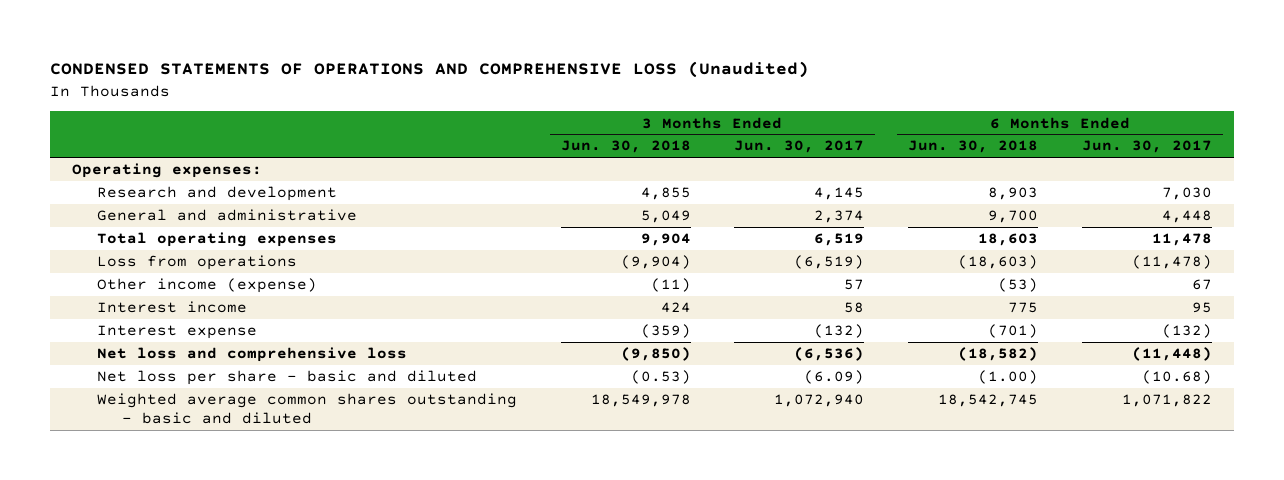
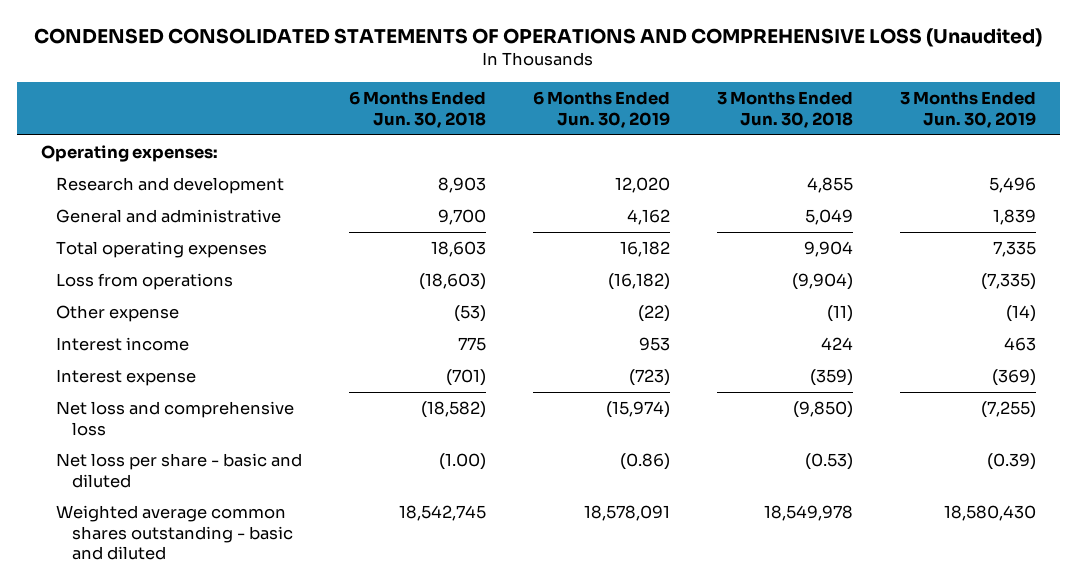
- CONDENSED STATEMENTS OF OPERATIONS AND COMPREHENSIVE LOSS (Unaudited)
+ CONDENSED CONSOLIDATED STATEMENTS OF OPERATIONS AND COMPREHENSIVE LOSS (Unaudited)
- | 3 Months Ended Jun. 30, 2018 | 3 Months Ended Jun. 30, 2017 | 6 Months Ended Jun. 30, 2018 | 6 Months Ended Jun. 30, 2017
+ | 6 Months Ended Jun. 30, 2018 | 6 Months Ended Jun. 30, 2019 | 3 Months Ended Jun. 30, 2018 | 3 Months Ended Jun. 30, 2019
- Other income (expense) | (11) | 57 | (53) | 67
+ Other expense | (53) | (22) | (11) | (14)

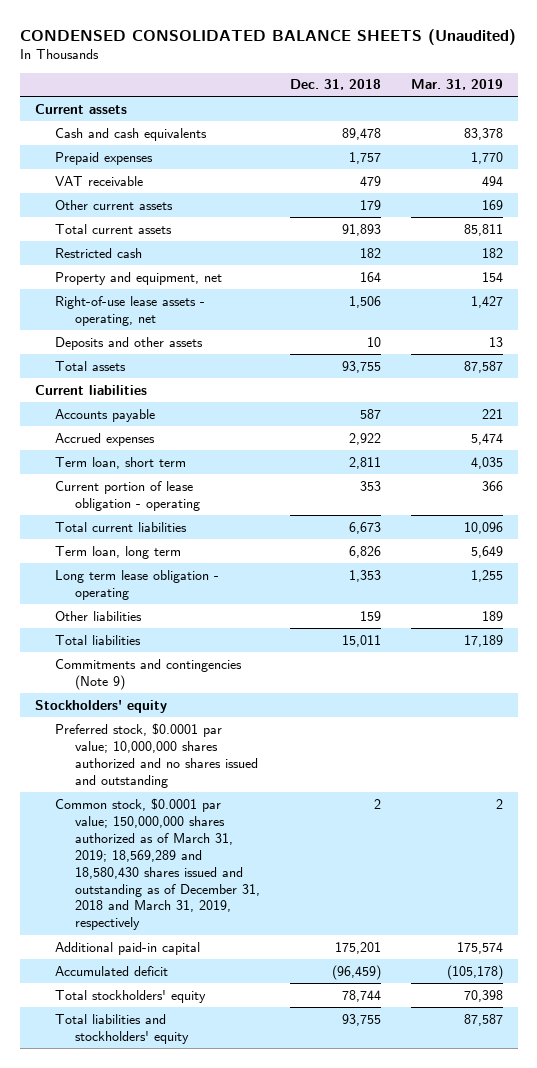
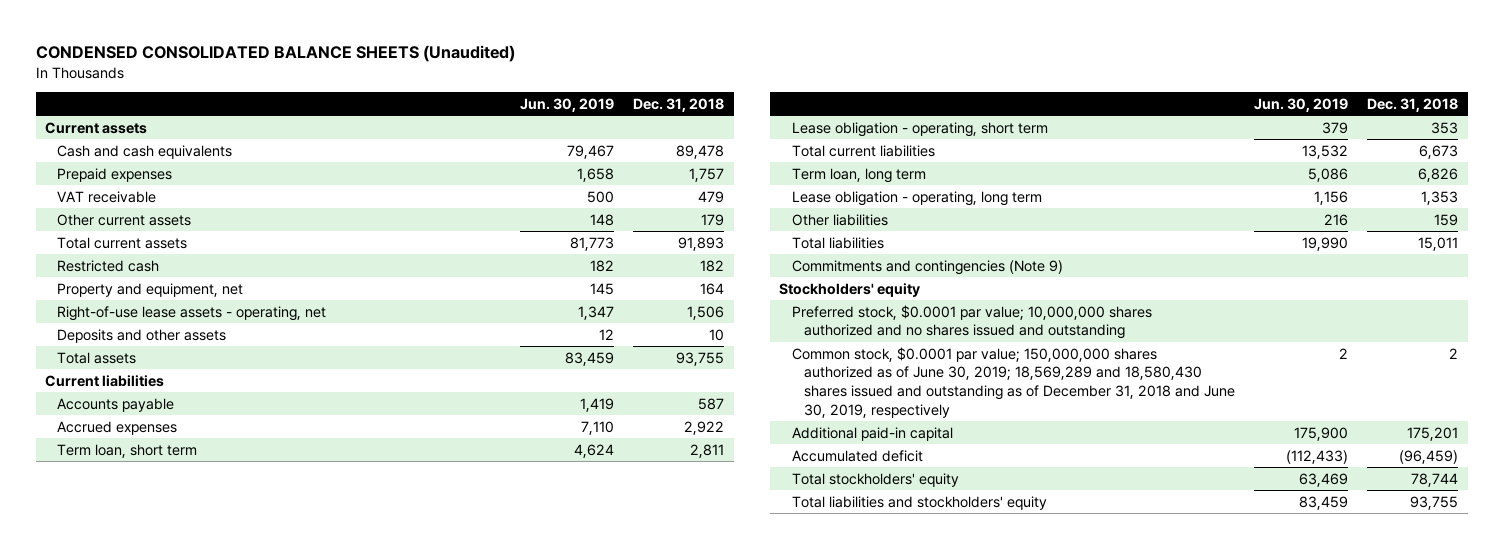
- | Dec. 31, 2018 | Mar. 31, 2019
+ | Jun. 30, 2019 | Dec. 31, 2018
- Current portion of lease obligation - operating | 353 | 366
+ Lease obligation - operating, short term | 379 | 353
- Long term lease obligation - operating | 1,353 | 1,255
+ Lease obligation - operating, long term | 1,156 | 1,353
- Common stock, $0.0001 par value; 150,000,000 shares authorized as of March 31, 2019; 18,569,289 and 18,580,430 shares issued and outstanding as of December 31, 2018 and March 31, 2019, respectively | 2 | 2
+ Common stock, $0.0001 par value; 150,000,000 shares authorized as of June 30, 2019; 18,569,289 and 18,580,430 shares issued and outstanding as of December 31, 2018 and June 30, 2019, respectively | 2 | 2

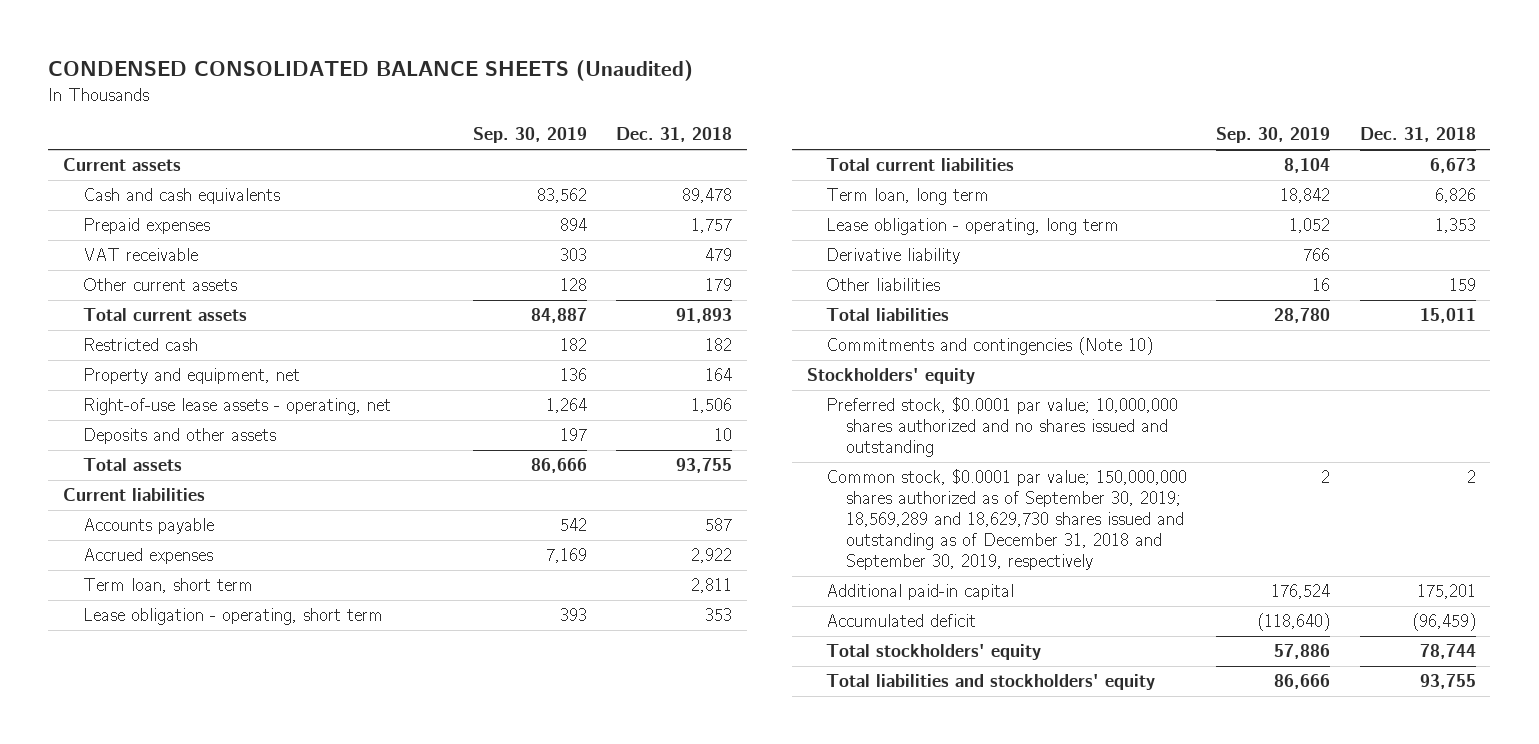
- | Jun. 30, 2019 | Dec. 31, 2018
+ | Sep. 30, 2019 | Dec. 31, 2018
+ Derivative liability | 766 |
- Commitments and contingencies (Note 9)
+ Commitments and contingencies (Note 10)
- Common stock, $0.0001 par value; 150,000,000 shares authorized as of June 30, 2019; 18,569,289 and 18,580,430 shares issued and outstanding as of December 31, 2018 and June 30, 2019, respectively | 2 | 2
+ Common stock, $0.0001 par value; 150,000,000 shares authorized as of September 30, 2019; 18,569,289 and 18,629,730 shares issued and outstanding as of December 31, 2018 and September 30, 2019, respectively | 2 | 2

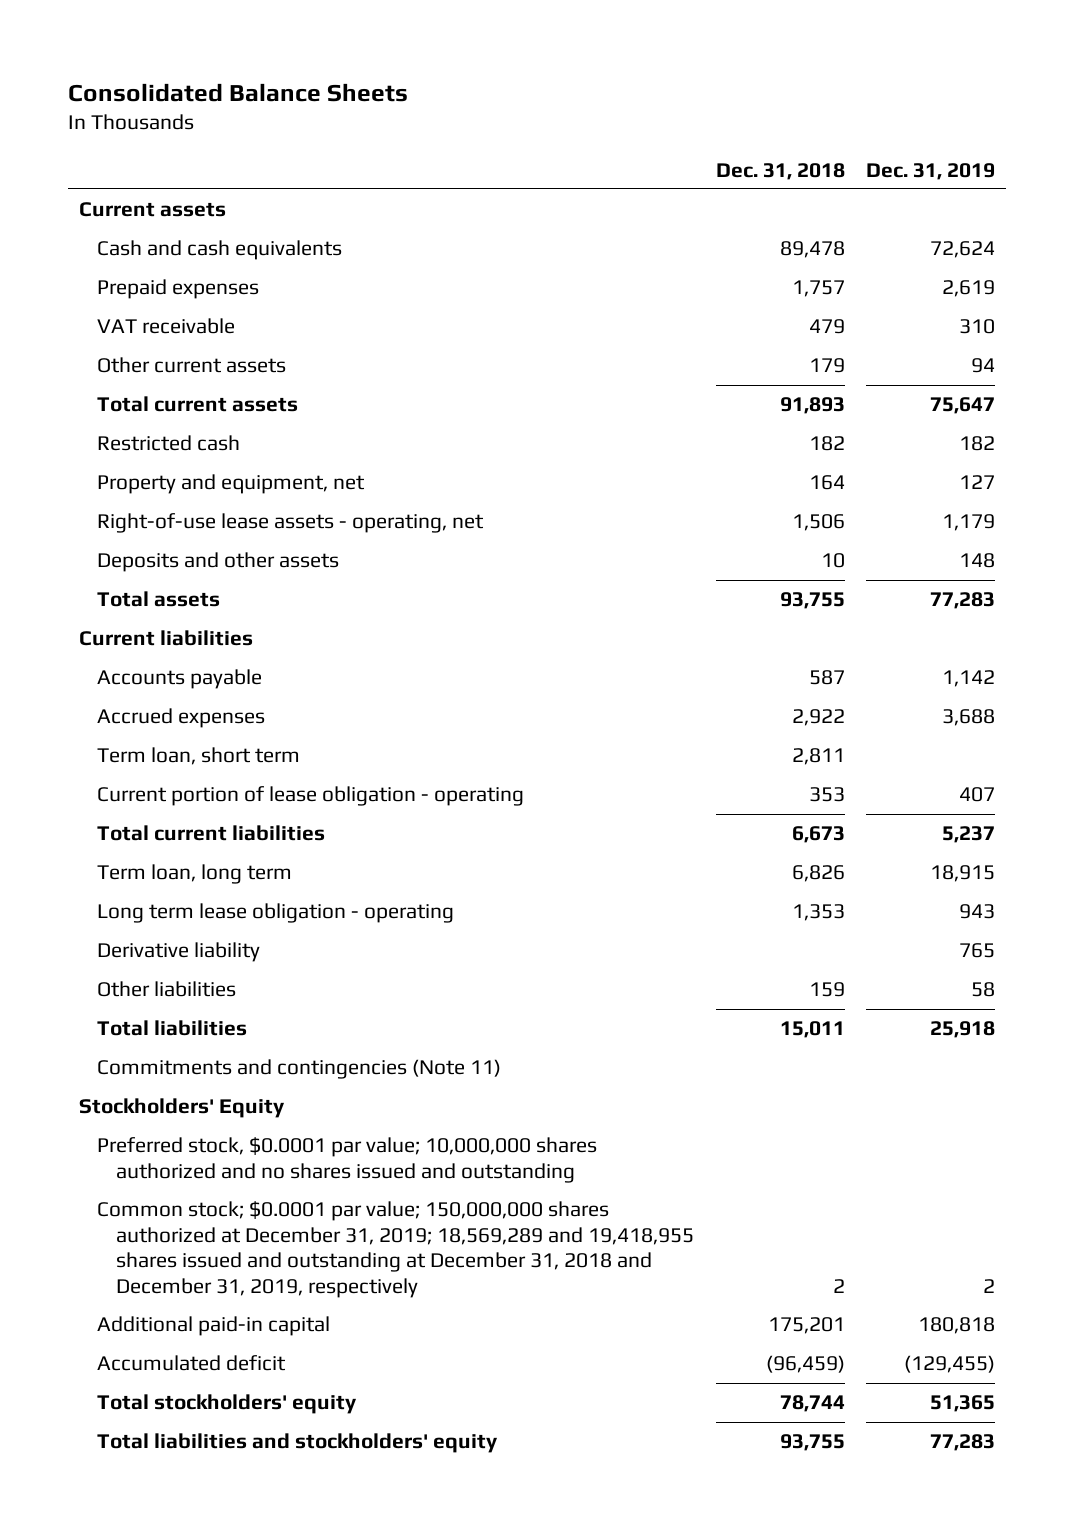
- CONDENSED CONSOLIDATED BALANCE SHEETS (Unaudited)
+ Consolidated Balance Sheets
- | Sep. 30, 2019 | Dec. 31, 2018
+ | Dec. 31, 2018 | Dec. 31, 2019
- Lease obligation - operating, short term | 393 | 353
+ Current portion of lease obligation - operating | 353 | 407
- Lease obligation - operating, long term | 1,052 | 1,353
+ Long term lease obligation - operating | 1,353 | 943
- Commitments and contingencies (Note 10)
- Stockholders' equity
+ Commitments and contingencies (Note 11)
+ Stockholders' Equity
- Common stock, $0.0001 par value; 150,000,000 shares authorized as of September 30, 2019; 18,569,289 and 18,629,730 shares issued and outstanding as of December 31, 2018 and September 30, 2019, respectively | 2 | 2
+ Common stock; $0.0001 par value; 150,000,000 shares authorized at December 31, 2019; 18,569,289 and 19,418,955 shares issued and outstanding at December 31, 2018 and December 31, 2019, respectively | 2 | 2

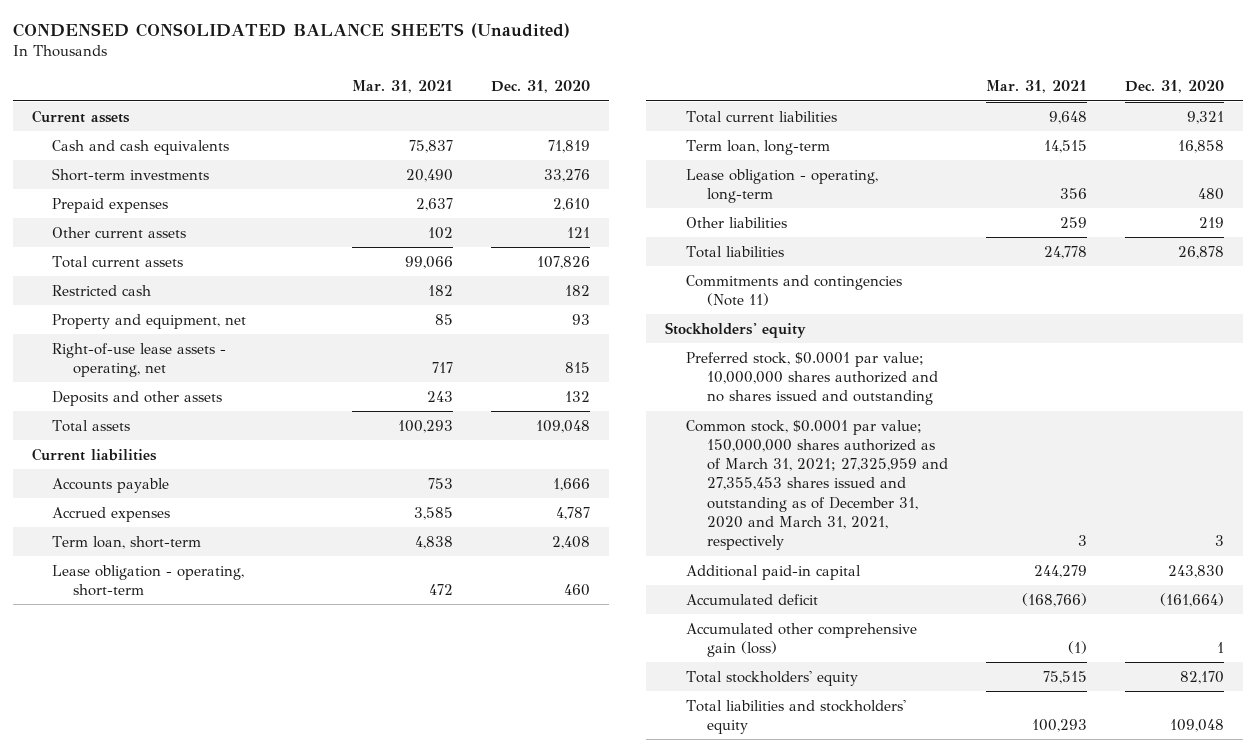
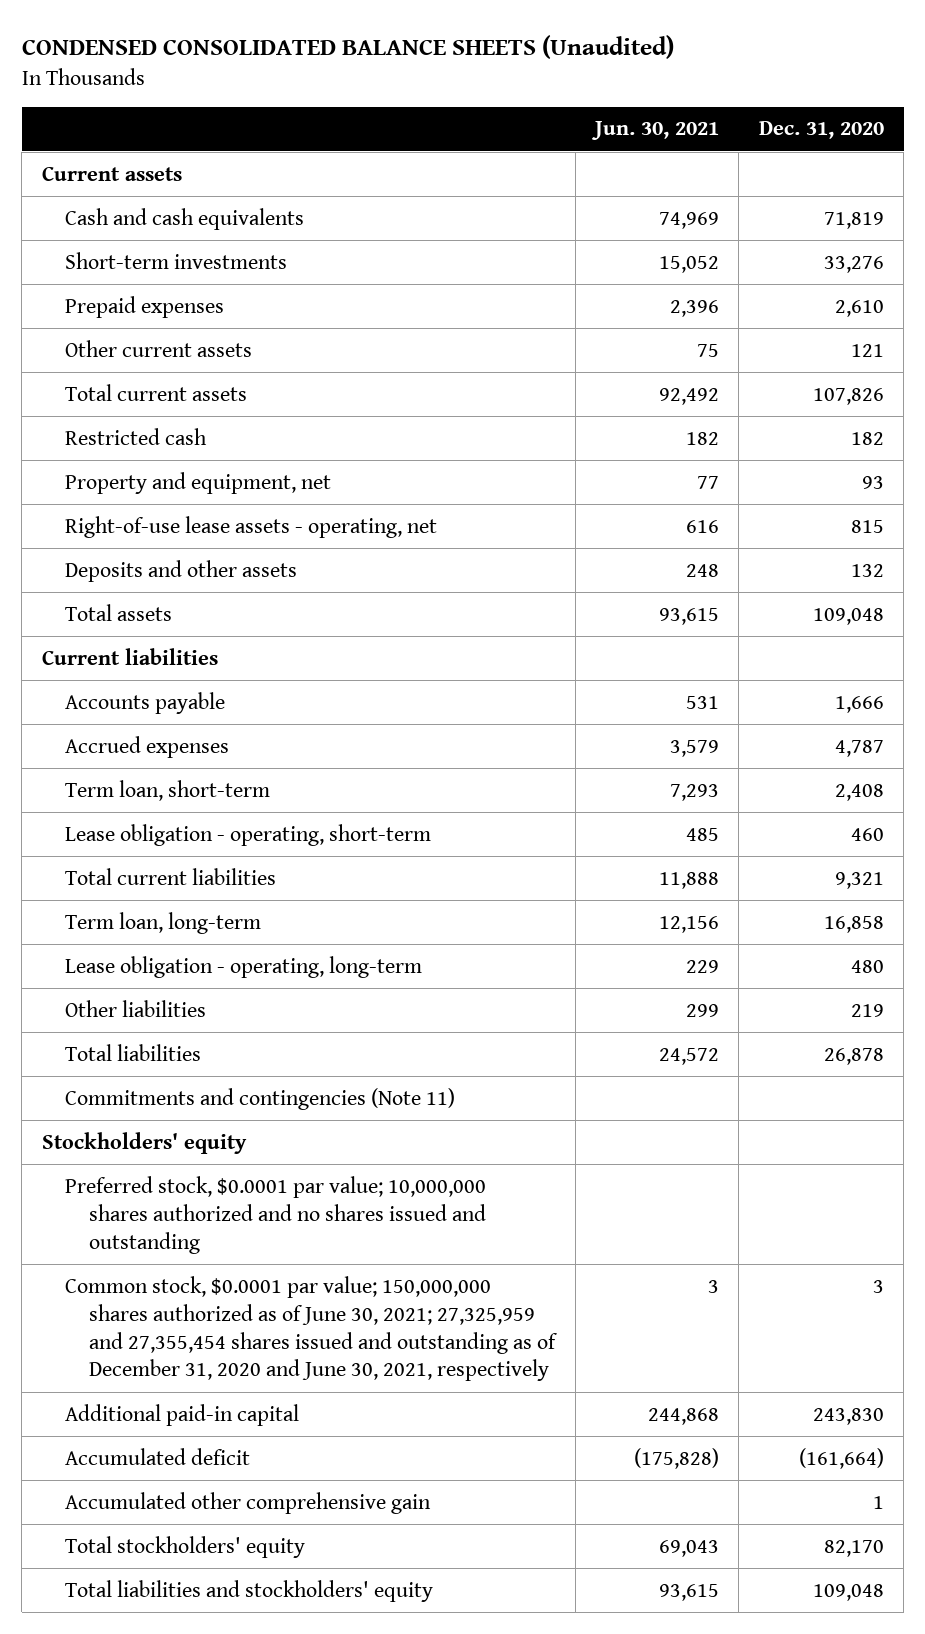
- | Mar. 31, 2021 | Dec. 31, 2020
+ | Jun. 30, 2021 | Dec. 31, 2020
- Common stock, $0.0001 par value; 150,000,000 shares authorized as of March 31, 2021; 27,325,959 and 27,355,453 shares issued and outstanding as of December 31, 2020 and March 31, 2021, respectively | 3 | 3
+ Common stock, $0.0001 par value; 150,000,000 shares authorized as of June 30, 2021; 27,325,959 and 27,355,454 shares issued and outstanding as of December 31, 2020 and June 30, 2021, respectively | 3 | 3
- Accumulated other comprehensive gain (loss) | (1) | 1
+ Accumulated other comprehensive gain | | 1

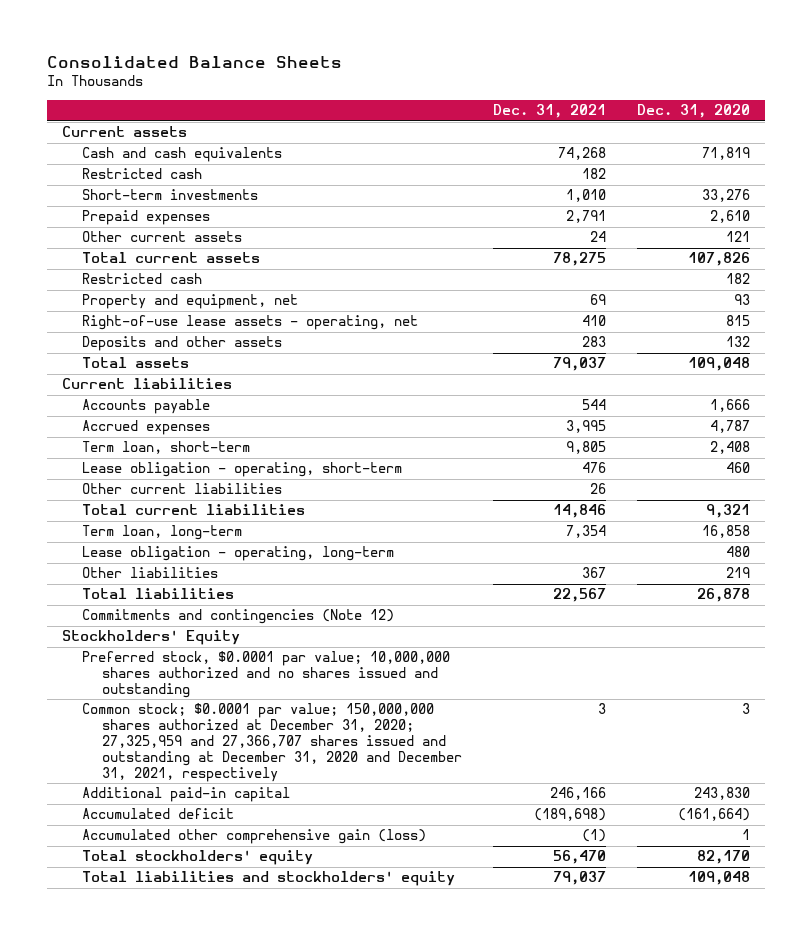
- CONDENSED CONSOLIDATED BALANCE SHEETS (Unaudited)
+ Consolidated Balance Sheets
- | Jun. 30, 2021 | Dec. 31, 2020
+ | Dec. 31, 2021 | Dec. 31, 2020
+ Restricted cash | 182 |
+ Other current liabilities | 26 |
- Commitments and contingencies (Note 11)
- Stockholders' equity
+ Commitments and contingencies (Note 12)
+ Stockholders' Equity
- Common stock, $0.0001 par value; 150,000,000 shares authorized as of June 30, 2021; 27,325,959 and 27,355,454 shares issued and outstanding as of December 31, 2020 and June 30, 2021, respectively | 3 | 3
+ Common stock; $0.0001 par value; 150,000,000 shares authorized at December 31, 2020; 27,325,959 and 27,366,707 shares issued and outstanding at December 31, 2020 and December 31, 2021, respectively | 3 | 3
- Accumulated other comprehensive gain | | 1
+ Accumulated other comprehensive gain (loss) | (1) | 1

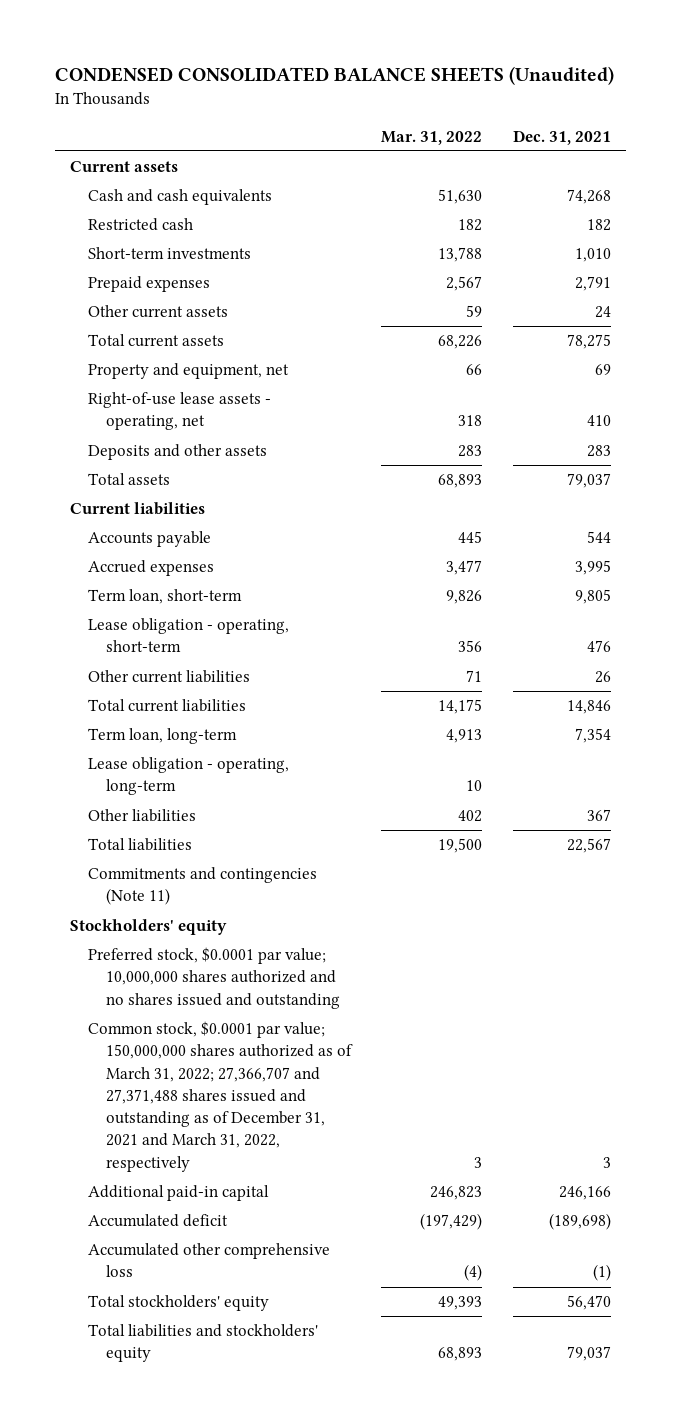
- Consolidated Balance Sheets
+ CONDENSED CONSOLIDATED BALANCE SHEETS (Unaudited)
- | Dec. 31, 2021 | Dec. 31, 2020
+ | Mar. 31, 2022 | Dec. 31, 2021
- Restricted cash | | 182
- Commitments and contingencies (Note 12)
- Stockholders' Equity
+ Commitments and contingencies (Note 11)
+ Stockholders' equity
- Common stock; $0.0001 par value; 150,000,000 shares authorized at December 31, 2020; 27,325,959 and 27,366,707 shares issued and outstanding at December 31, 2020 and December 31, 2021, respectively | 3 | 3
+ Common stock, $0.0001 par value; 150,000,000 shares authorized as of March 31, 2022; 27,366,707 and 27,371,488 shares issued and outstanding as of December 31, 2021 and March 31, 2022, respectively | 3 | 3
- Accumulated other comprehensive gain (loss) | (1) | 1
+ Accumulated other comprehensive loss | (4) | (1)

